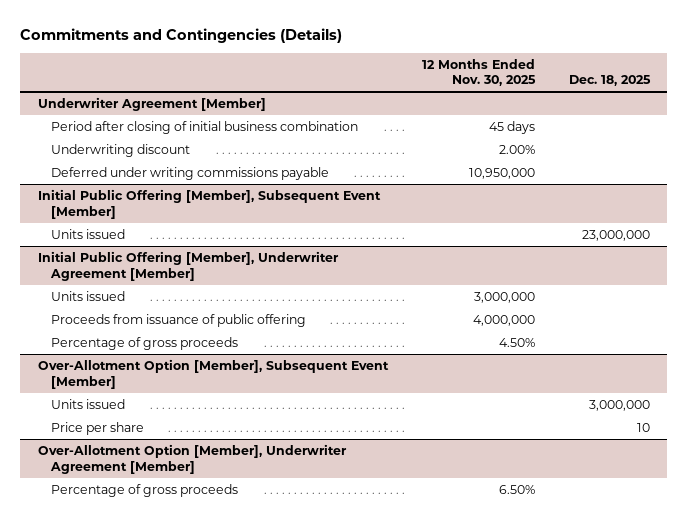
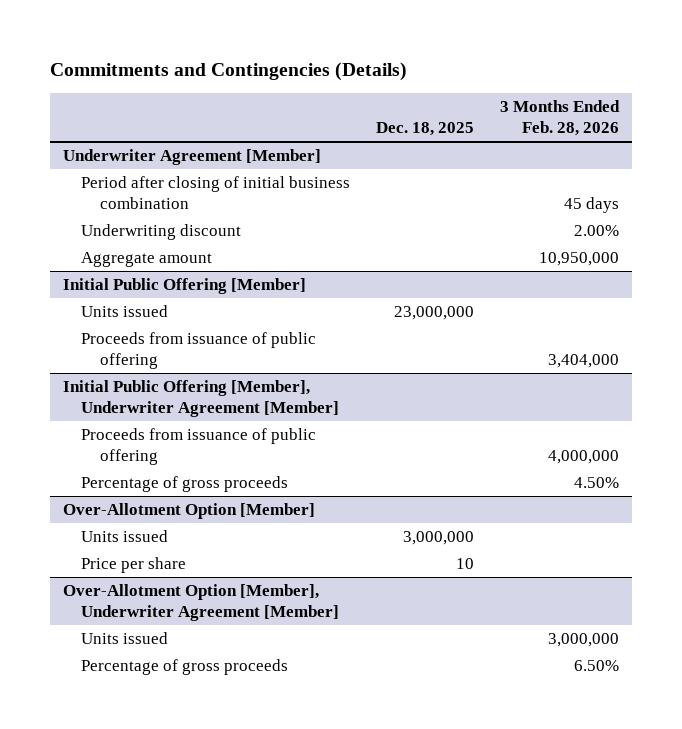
- | 12 Months Ended Nov. 30, 2025 | Dec. 18, 2025
+ | Dec. 18, 2025 | 3 Months Ended Feb. 28, 2026
@ Underwriter Agreement [Member]
- Deferred under writing commissions payable | 10,950,000 |
- Initial Public Offering [Member], Subsequent Event [Member]
@ Underwriter Agreement [Member]
+ Aggregate amount | | 10,950,000
+ Initial Public Offering [Member]
+ Proceeds from issuance of public offering | | 3,404,000
@ Initial Public Offering [Member], Underwriter Agreement [Member]
- Units issued | 3,000,000 |
- Over-Allotment Option [Member], Subsequent Event [Member]
+ Over-Allotment Option [Member]
@ Over-Allotment Option [Member], Underwriter Agreement [Member]
+ Units issued | | 3,000,000

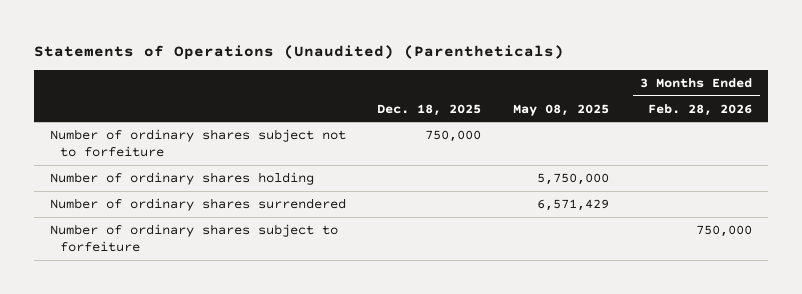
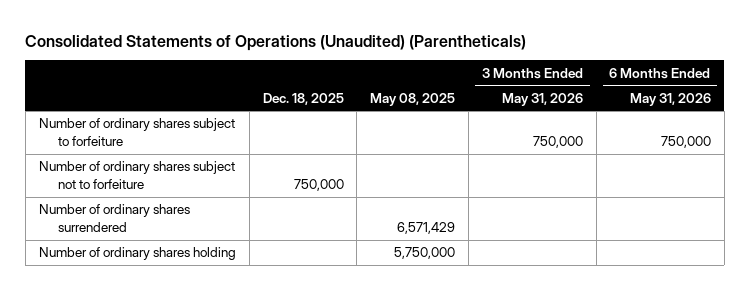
- Statements of Operations (Unaudited) (Parentheticals)
+ Consolidated Statements of Operations (Unaudited) (Parentheticals)
- | Dec. 18, 2025 | May 08, 2025 | 3 Months Ended Feb. 28, 2026
+ | Dec. 18, 2025 | May 08, 2025 | 3 Months Ended May 31, 2026 | 6 Months Ended May 31, 2026
moved up: Number of ordinary shares subject to forfeiture | | | 750,000 | 750,000
moved down: Number of ordinary shares holding | | 5,750,000 | |

